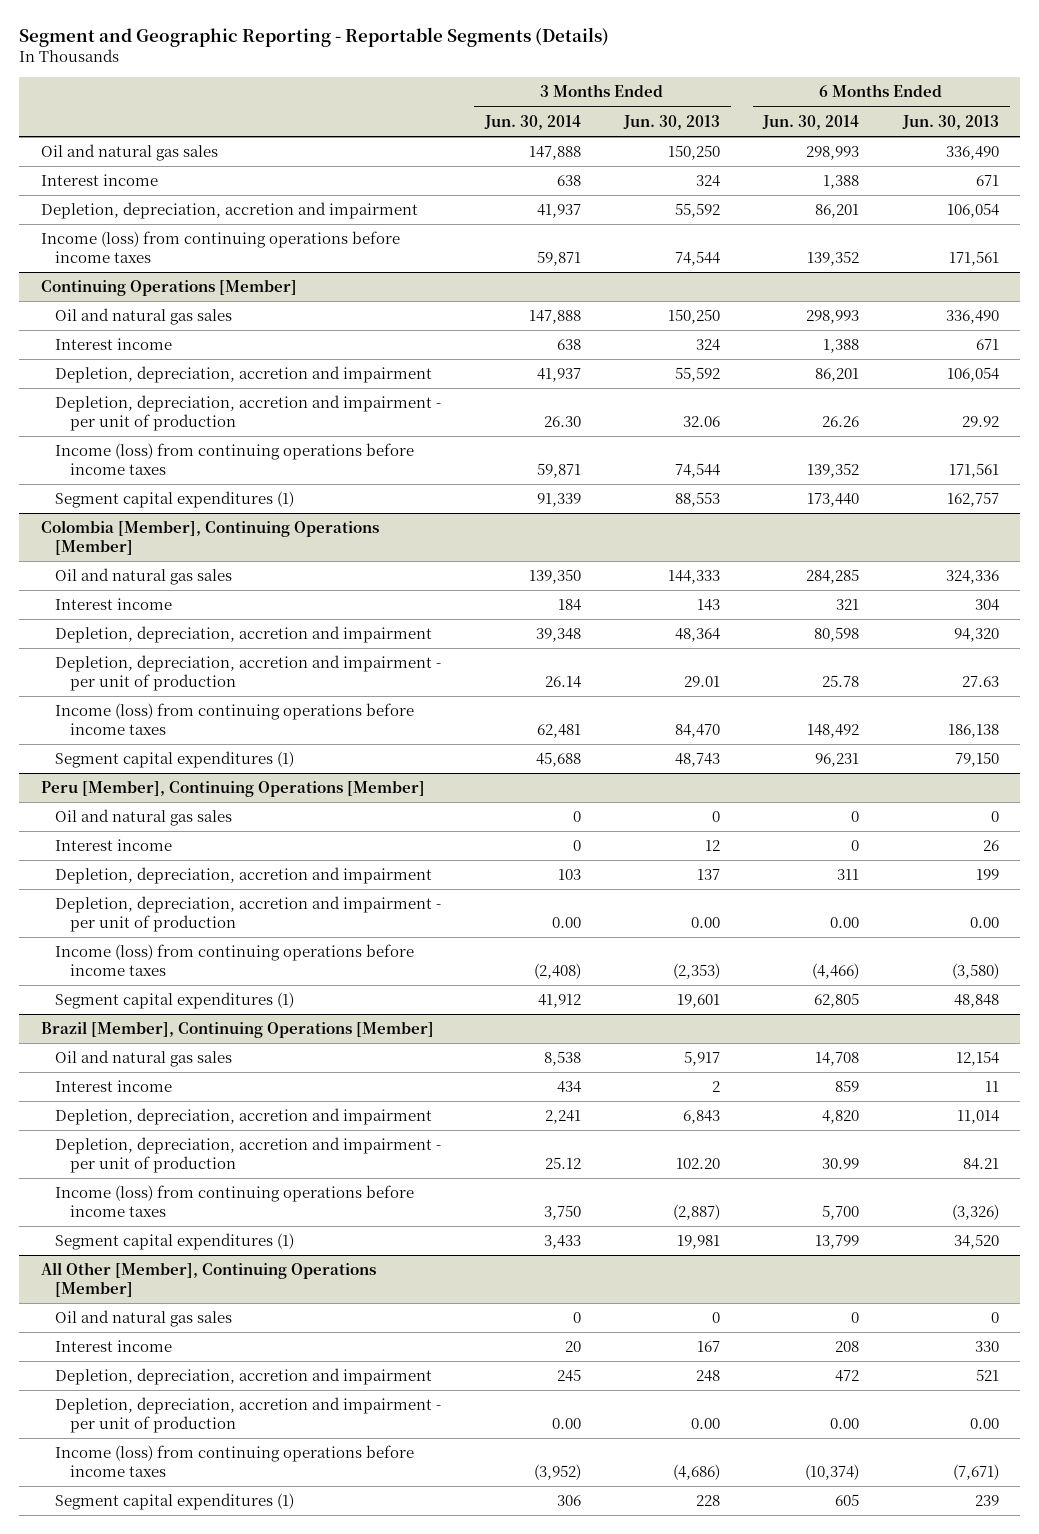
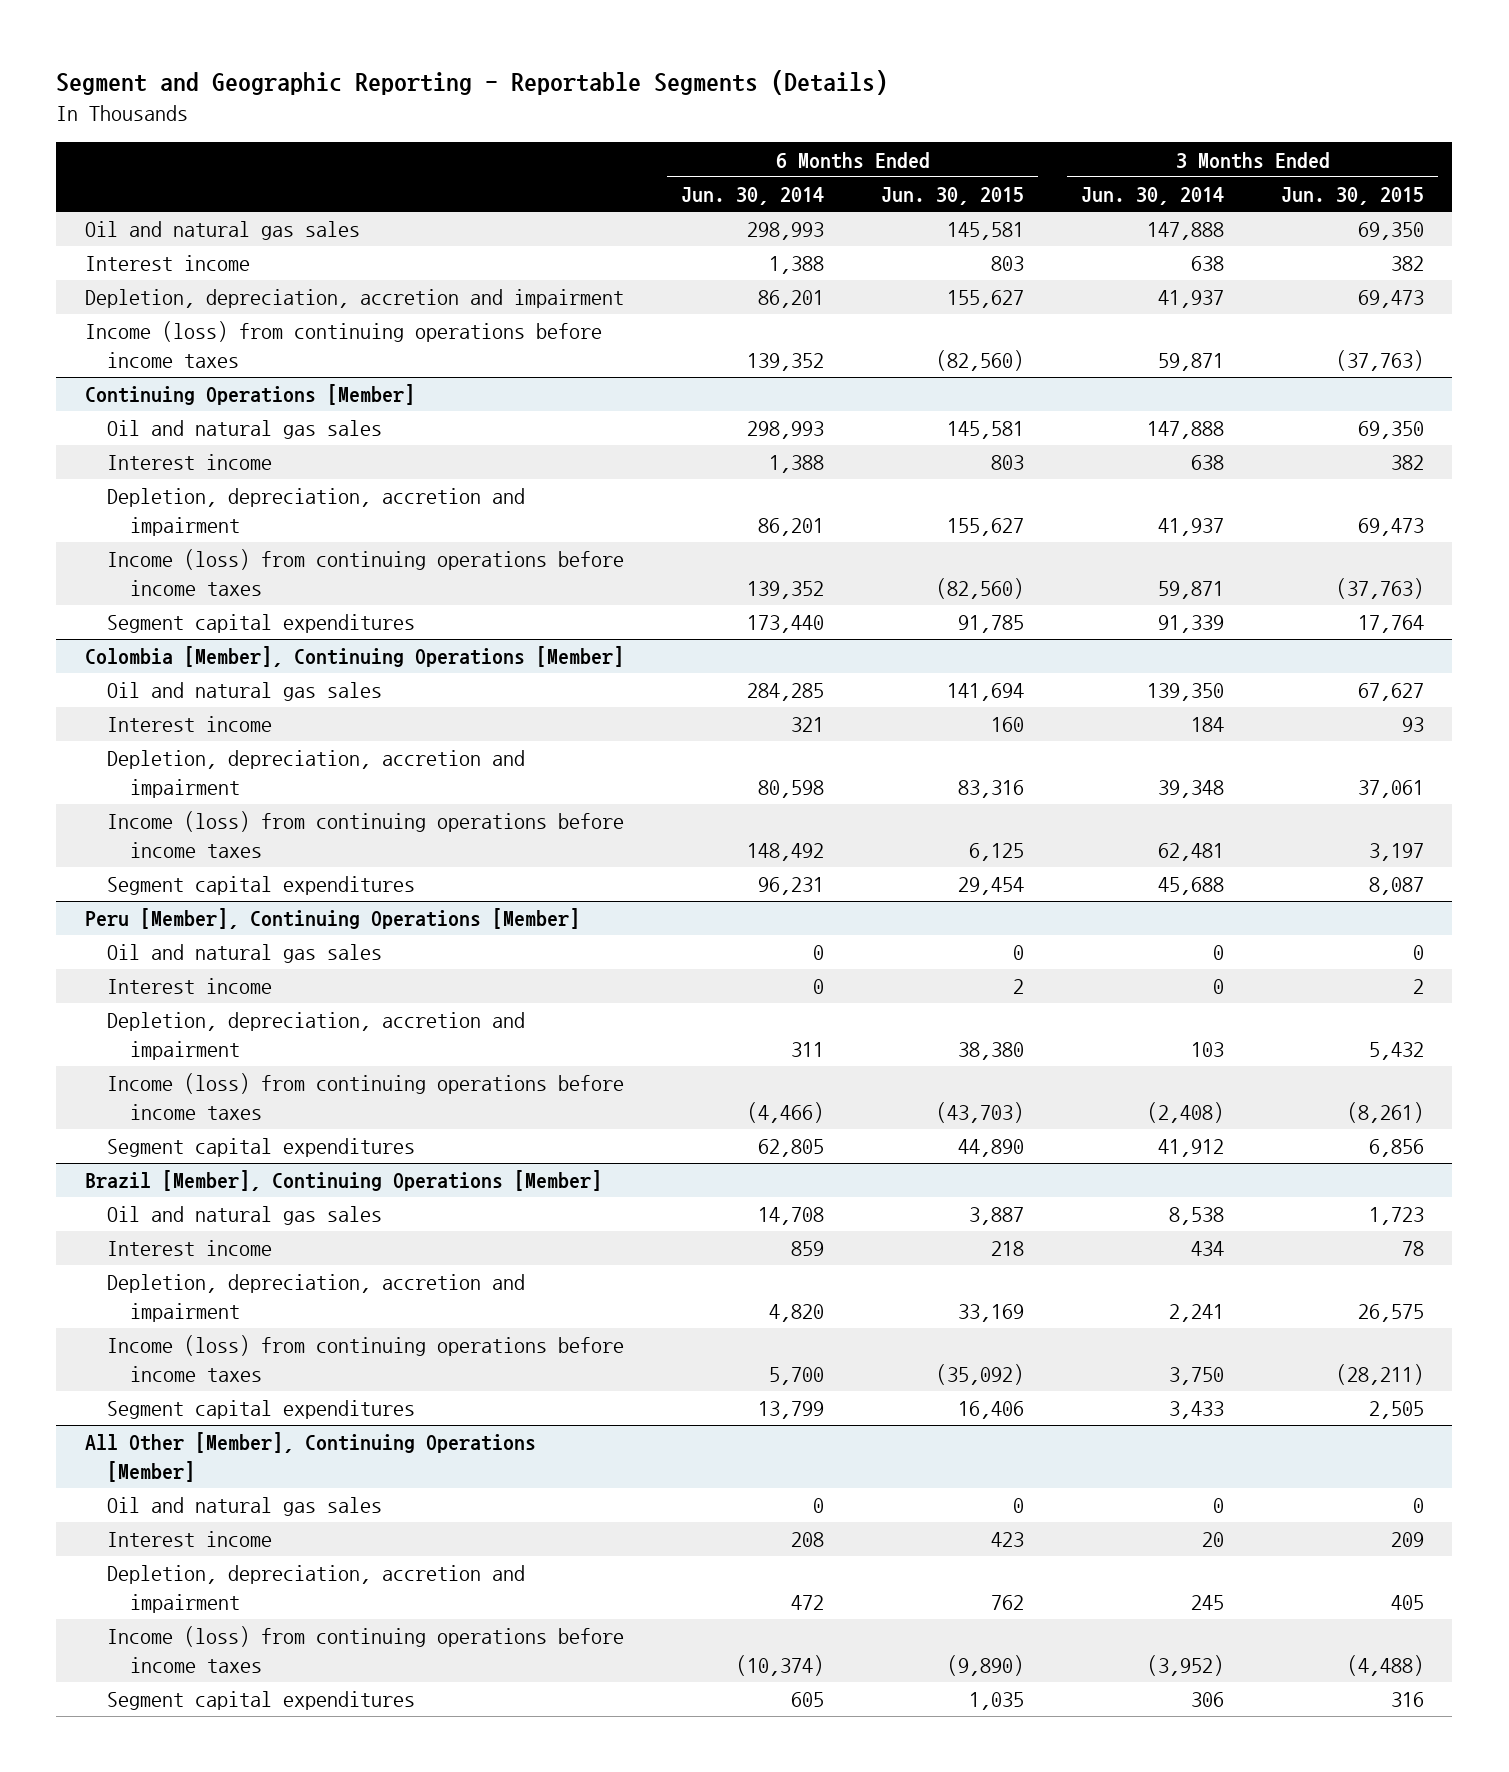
- | 3 Months Ended Jun. 30, 2014 | 3 Months Ended Jun. 30, 2013 | 6 Months Ended Jun. 30, 2014 | 6 Months Ended Jun. 30, 2013
+ | 6 Months Ended Jun. 30, 2014 | 6 Months Ended Jun. 30, 2015 | 3 Months Ended Jun. 30, 2014 | 3 Months Ended Jun. 30, 2015
@ Continuing Operations [Member]
- Depletion, depreciation, accretion and impairment - per unit of production | 26.30 | 32.06 | 26.26 | 29.92
- Segment capital expenditures (1) | 91,339 | 88,553 | 173,440 | 162,757
+ Segment capital expenditures | 173,440 | 91,785 | 91,339 | 17,764
@ Colombia [Member], Continuing Operations [Member]
- Depletion, depreciation, accretion and impairment - per unit of production | 26.14 | 29.01 | 25.78 | 27.63
- Segment capital expenditures (1) | 45,688 | 48,743 | 96,231 | 79,150
+ Segment capital expenditures | 96,231 | 29,454 | 45,688 | 8,087
@ Peru [Member], Continuing Operations [Member]
- Depletion, depreciation, accretion and impairment - per unit of production | 0.00 | 0.00 | 0.00 | 0.00
- Segment capital expenditures (1) | 41,912 | 19,601 | 62,805 | 48,848
+ Segment capital expenditures | 62,805 | 44,890 | 41,912 | 6,856
@ Brazil [Member], Continuing Operations [Member]
- Depletion, depreciation, accretion and impairment - per unit of production | 25.12 | 102.20 | 30.99 | 84.21
- Segment capital expenditures (1) | 3,433 | 19,981 | 13,799 | 34,520
+ Segment capital expenditures | 13,799 | 16,406 | 3,433 | 2,505
@ All Other [Member], Continuing Operations [Member]
- Depletion, depreciation, accretion and impairment - per unit of production | 0.00 | 0.00 | 0.00 | 0.00
- Segment capital expenditures (1) | 306 | 228 | 605 | 239
+ Segment capital expenditures | 605 | 1,035 | 306 | 316

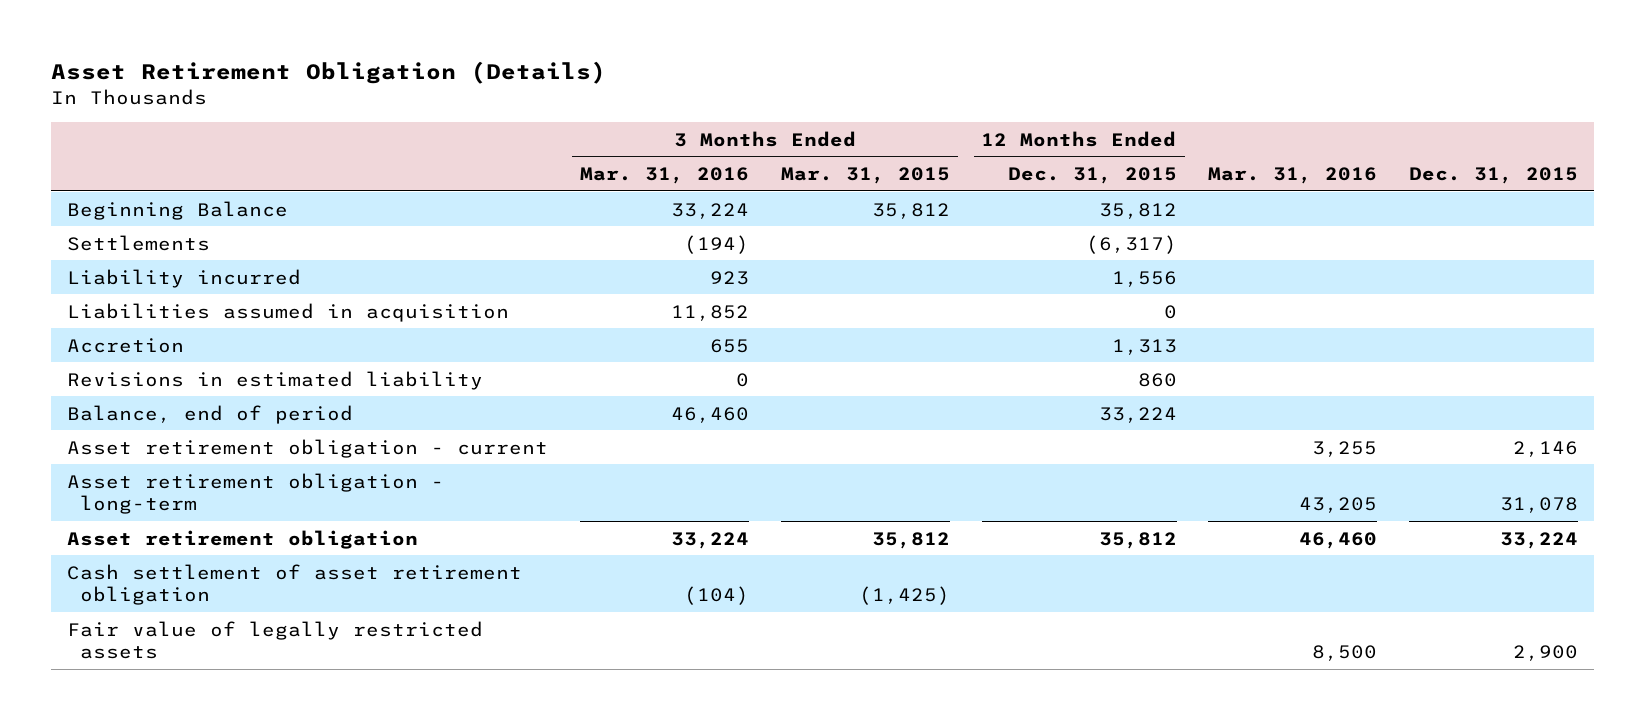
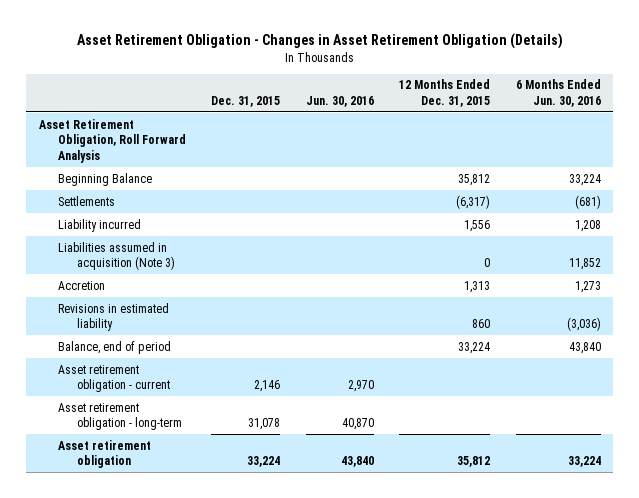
- Asset Retirement Obligation (Details)
+ Asset Retirement Obligation - Changes in Asset Retirement Obligation (Details)
- | 3 Months Ended Mar. 31, 2016 | 3 Months Ended Mar. 31, 2015 | 12 Months Ended Dec. 31, 2015 | Mar. 31, 2016 | Dec. 31, 2015
+ | Dec. 31, 2015 | Jun. 30, 2016 | 12 Months Ended Dec. 31, 2015 | 6 Months Ended Jun. 30, 2016
+ Asset Retirement Obligation, Roll Forward Analysis
- Liabilities assumed in acquisition | 11,852 | | 0 | |
+ Liabilities assumed in acquisition (Note 3) | | | 0 | 11,852
- Cash settlement of asset retirement obligation | (104) | (1,425) | | |
- Fair value of legally restricted assets | | | | 8,500 | 2,900

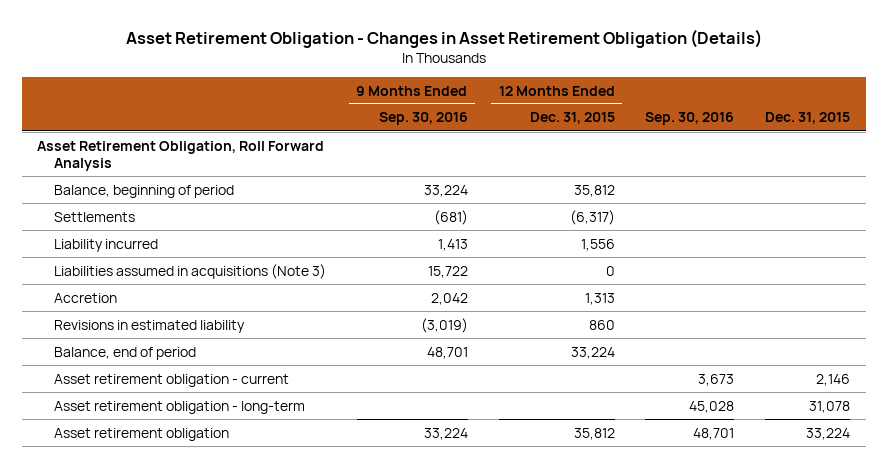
- | Dec. 31, 2015 | Jun. 30, 2016 | 12 Months Ended Dec. 31, 2015 | 6 Months Ended Jun. 30, 2016
+ | 9 Months Ended Sep. 30, 2016 | 12 Months Ended Dec. 31, 2015 | Sep. 30, 2016 | Dec. 31, 2015
- Beginning Balance | | | 35,812 | 33,224
+ Balance, beginning of period | 33,224 | 35,812 | |
- Liabilities assumed in acquisition (Note 3) | | | 0 | 11,852
+ Liabilities assumed in acquisitions (Note 3) | 15,722 | 0 | |

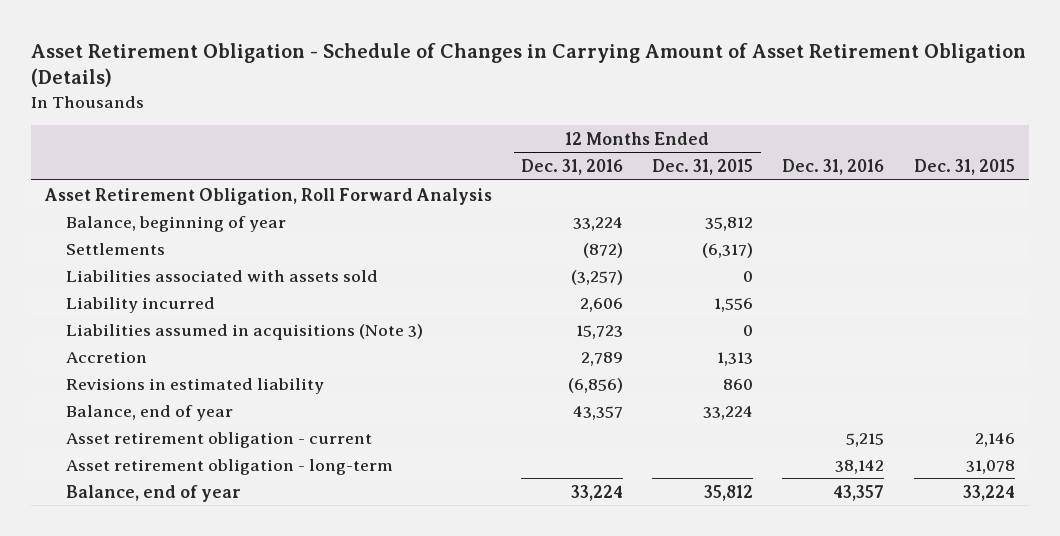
- Asset Retirement Obligation - Changes in Asset Retirement Obligation (Details)
+ Asset Retirement Obligation - Schedule of Changes in Carrying Amount of Asset Retirement Obligation (Details)
- | 9 Months Ended Sep. 30, 2016 | 12 Months Ended Dec. 31, 2015 | Sep. 30, 2016 | Dec. 31, 2015
+ | 12 Months Ended Dec. 31, 2016 | 12 Months Ended Dec. 31, 2015 | Dec. 31, 2016 | Dec. 31, 2015
- Balance, beginning of period | 33,224 | 35,812 | |
+ Balance, beginning of year | 33,224 | 35,812 | |
+ Liabilities associated with assets sold | (3,257) | 0 | |
- Balance, end of period | 48,701 | 33,224 | |
+ Balance, end of year | 43,357 | 33,224 | |
- Asset retirement obligation | 33,224 | 35,812 | 48,701 | 33,224
+ Balance, end of year | 33,224 | 35,812 | 43,357 | 33,224

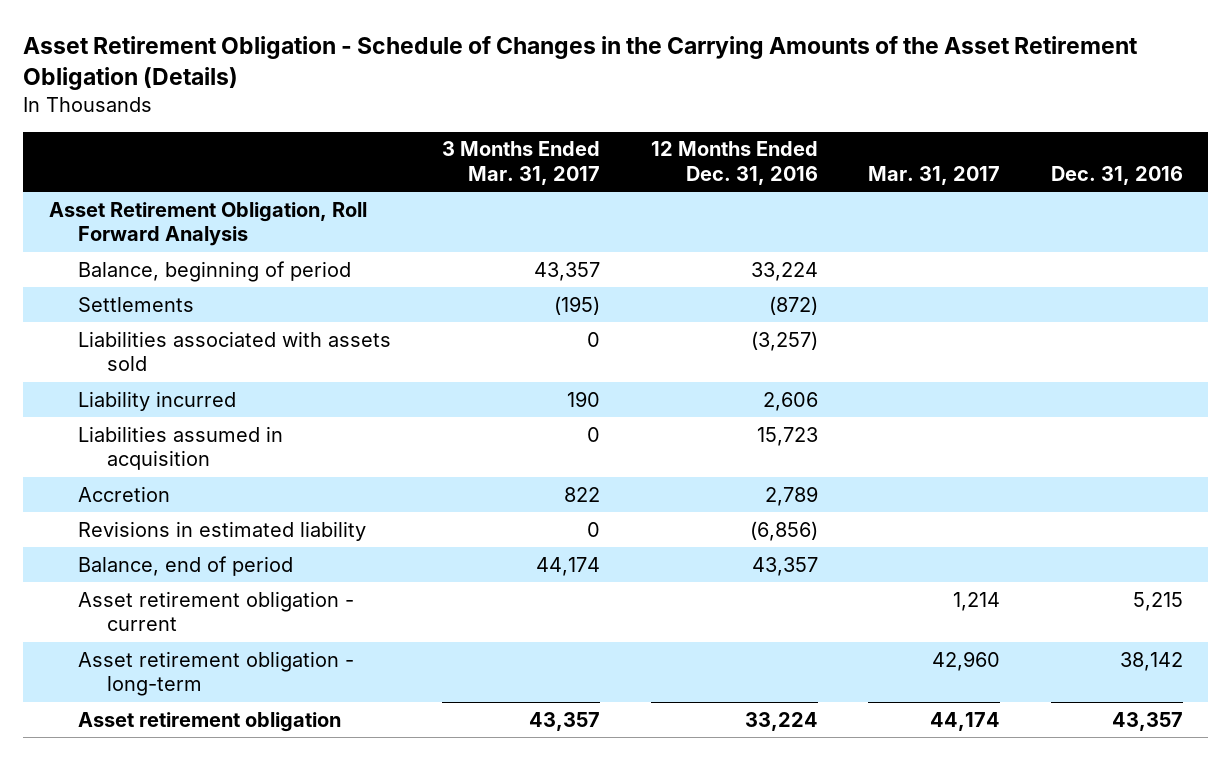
- Asset Retirement Obligation - Schedule of Changes in Carrying Amount of Asset Retirement Obligation (Details)
+ Asset Retirement Obligation - Schedule of Changes in the Carrying Amounts of the Asset Retirement Obligation (Details)
- | 12 Months Ended Dec. 31, 2016 | 12 Months Ended Dec. 31, 2015 | Dec. 31, 2016 | Dec. 31, 2015
+ | 3 Months Ended Mar. 31, 2017 | 12 Months Ended Dec. 31, 2016 | Mar. 31, 2017 | Dec. 31, 2016
- Balance, beginning of year | 33,224 | 35,812 | |
+ Balance, beginning of period | 43,357 | 33,224 | |
- Liabilities assumed in acquisitions (Note 3) | 15,723 | 0 | |
+ Liabilities assumed in acquisition | 0 | 15,723 | |
- Balance, end of year | 43,357 | 33,224 | |
+ Balance, end of period | 44,174 | 43,357 | |
- Balance, end of year | 33,224 | 35,812 | 43,357 | 33,224
+ Asset retirement obligation | 43,357 | 33,224 | 44,174 | 43,357

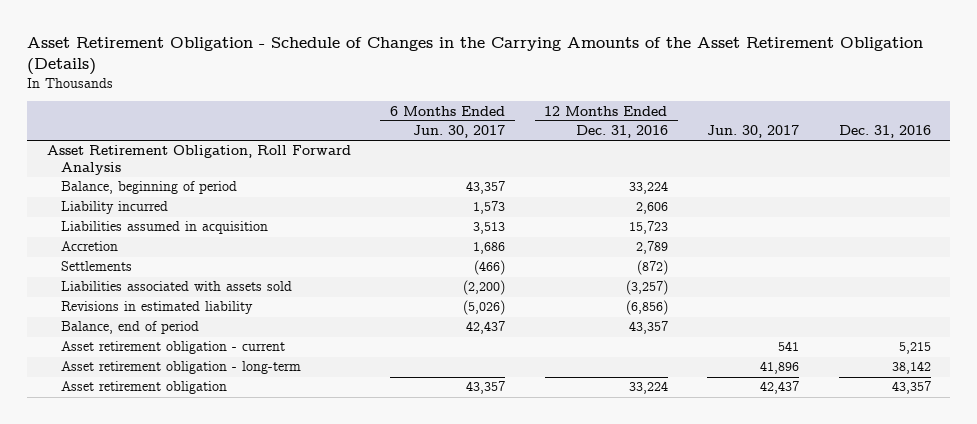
- | 3 Months Ended Mar. 31, 2017 | 12 Months Ended Dec. 31, 2016 | Mar. 31, 2017 | Dec. 31, 2016
+ | 6 Months Ended Jun. 30, 2017 | 12 Months Ended Dec. 31, 2016 | Jun. 30, 2017 | Dec. 31, 2016
moved down: Settlements | (466) | (872) | |
moved down: Liabilities associated with assets sold | (2,200) | (3,257) | |

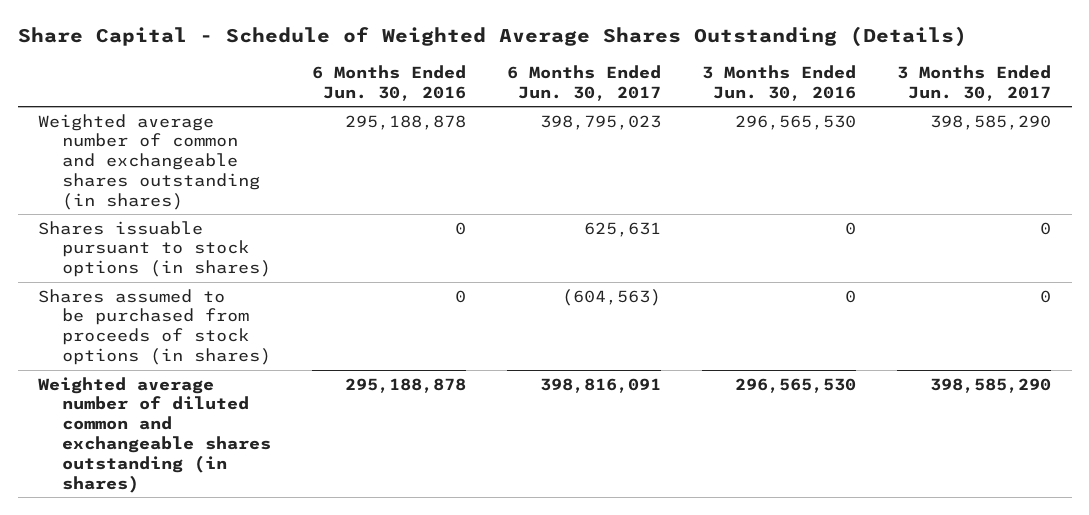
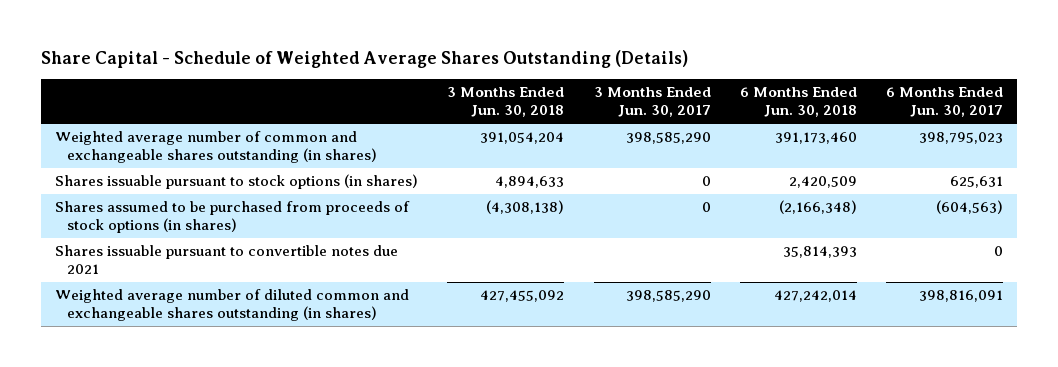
- | 6 Months Ended Jun. 30, 2016 | 6 Months Ended Jun. 30, 2017 | 3 Months Ended Jun. 30, 2016 | 3 Months Ended Jun. 30, 2017
+ | 3 Months Ended Jun. 30, 2018 | 3 Months Ended Jun. 30, 2017 | 6 Months Ended Jun. 30, 2018 | 6 Months Ended Jun. 30, 2017
+ Shares issuable pursuant to convertible notes due 2021 | | | 35,814,393 | 0

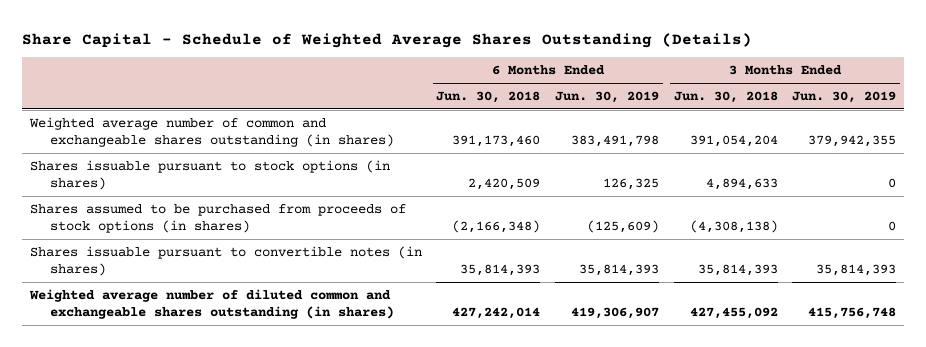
- | 3 Months Ended Jun. 30, 2018 | 3 Months Ended Jun. 30, 2017 | 6 Months Ended Jun. 30, 2018 | 6 Months Ended Jun. 30, 2017
+ | 6 Months Ended Jun. 30, 2018 | 6 Months Ended Jun. 30, 2019 | 3 Months Ended Jun. 30, 2018 | 3 Months Ended Jun. 30, 2019
- Shares issuable pursuant to convertible notes due 2021 | | | 35,814,393 | 0
+ Shares issuable pursuant to convertible notes (in shares) | 35,814,393 | 35,814,393 | 35,814,393 | 35,814,393

